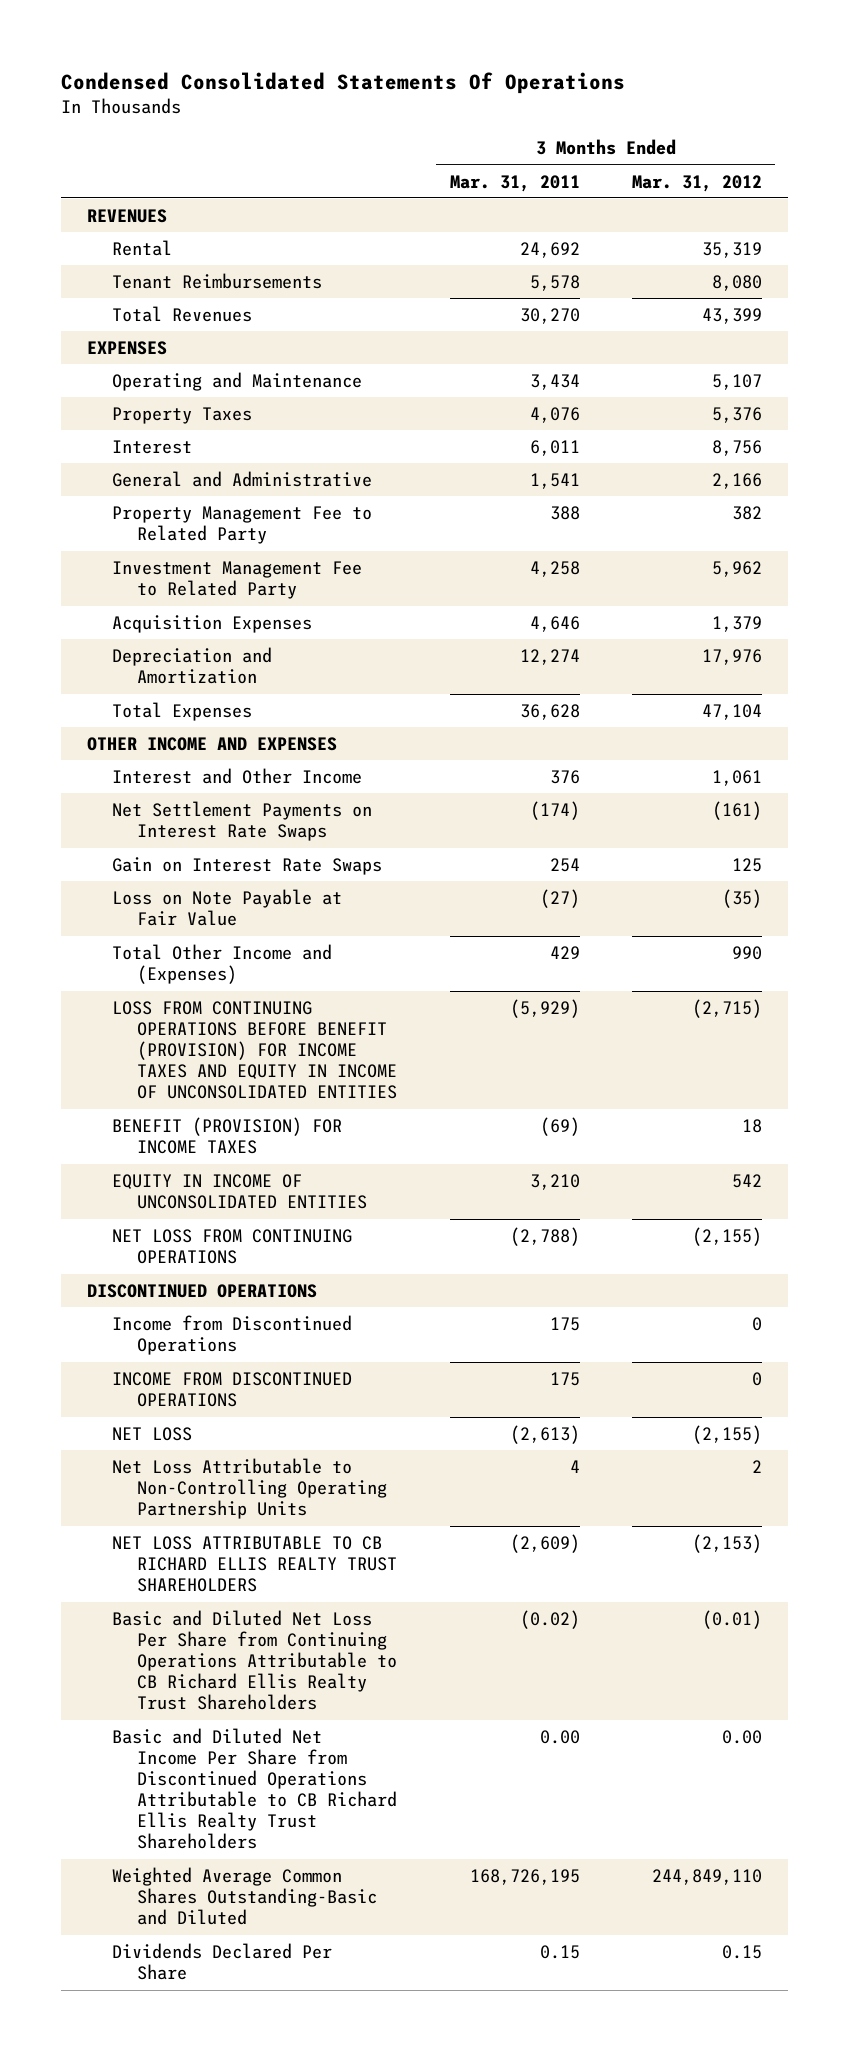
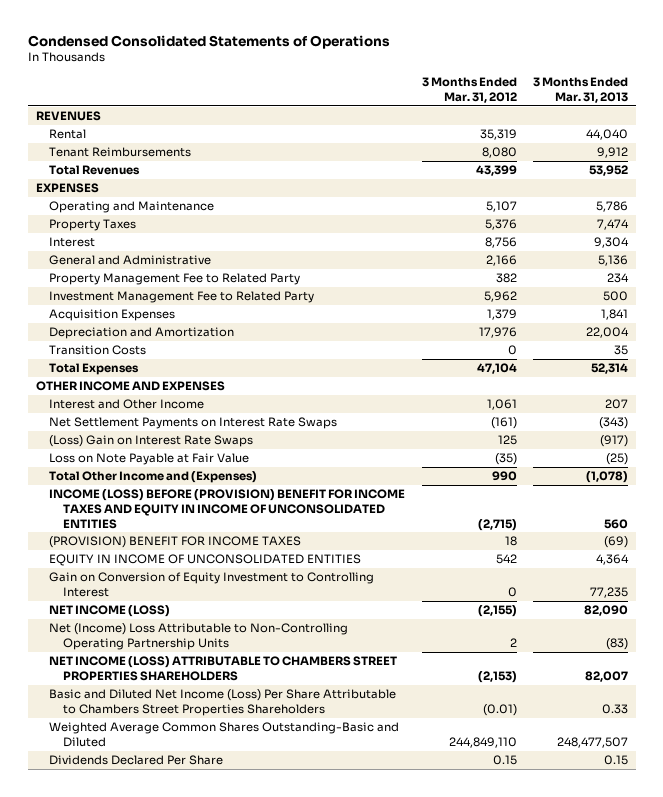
- Condensed Consolidated Statements Of Operations
+ Condensed Consolidated Statements of Operations
- | 3 Months Ended Mar. 31, 2011 | 3 Months Ended Mar. 31, 2012
+ | 3 Months Ended Mar. 31, 2012 | 3 Months Ended Mar. 31, 2013
+ Transition Costs | 0 | 35
- Gain on Interest Rate Swaps | 254 | 125
+ (Loss) Gain on Interest Rate Swaps | 125 | (917)
- LOSS FROM CONTINUING OPERATIONS BEFORE BENEFIT (PROVISION) FOR INCOME TAXES AND EQUITY IN INCOME OF UNCONSOLIDATED ENTITIES | (5,929) | (2,715)
- BENEFIT (PROVISION) FOR INCOME TAXES | (69) | 18
+ INCOME (LOSS) BEFORE (PROVISION) BENEFIT FOR INCOME TAXES AND EQUITY IN INCOME OF UNCONSOLIDATED ENTITIES | (2,715) | 560
+ (PROVISION) BENEFIT FOR INCOME TAXES | 18 | (69)
- NET LOSS FROM CONTINUING OPERATIONS | (2,788) | (2,155)
- DISCONTINUED OPERATIONS
- Income from Discontinued Operations | 175 | 0
- INCOME FROM DISCONTINUED OPERATIONS | 175 | 0
- NET LOSS | (2,613) | (2,155)
- Net Loss Attributable to Non-Controlling Operating Partnership Units | 4 | 2
- NET LOSS ATTRIBUTABLE TO CB RICHARD ELLIS REALTY TRUST SHAREHOLDERS | (2,609) | (2,153)
- Basic and Diluted Net Loss Per Share from Continuing Operations Attributable to CB Richard Ellis Realty Trust Shareholders | (0.02) | (0.01)
- Basic and Diluted Net Income Per Share from Discontinued Operations Attributable to CB Richard Ellis Realty Trust Shareholders | 0.00 | 0.00
+ Gain on Conversion of Equity Investment to Controlling Interest | 0 | 77,235
+ NET INCOME (LOSS) | (2,155) | 82,090
+ Net (Income) Loss Attributable to Non-Controlling Operating Partnership Units | 2 | (83)
+ NET INCOME (LOSS) ATTRIBUTABLE TO CHAMBERS STREET PROPERTIES SHAREHOLDERS | (2,153) | 82,007
+ Basic and Diluted Net Income (Loss) Per Share Attributable to Chambers Street Properties Shareholders | (0.01) | 0.33

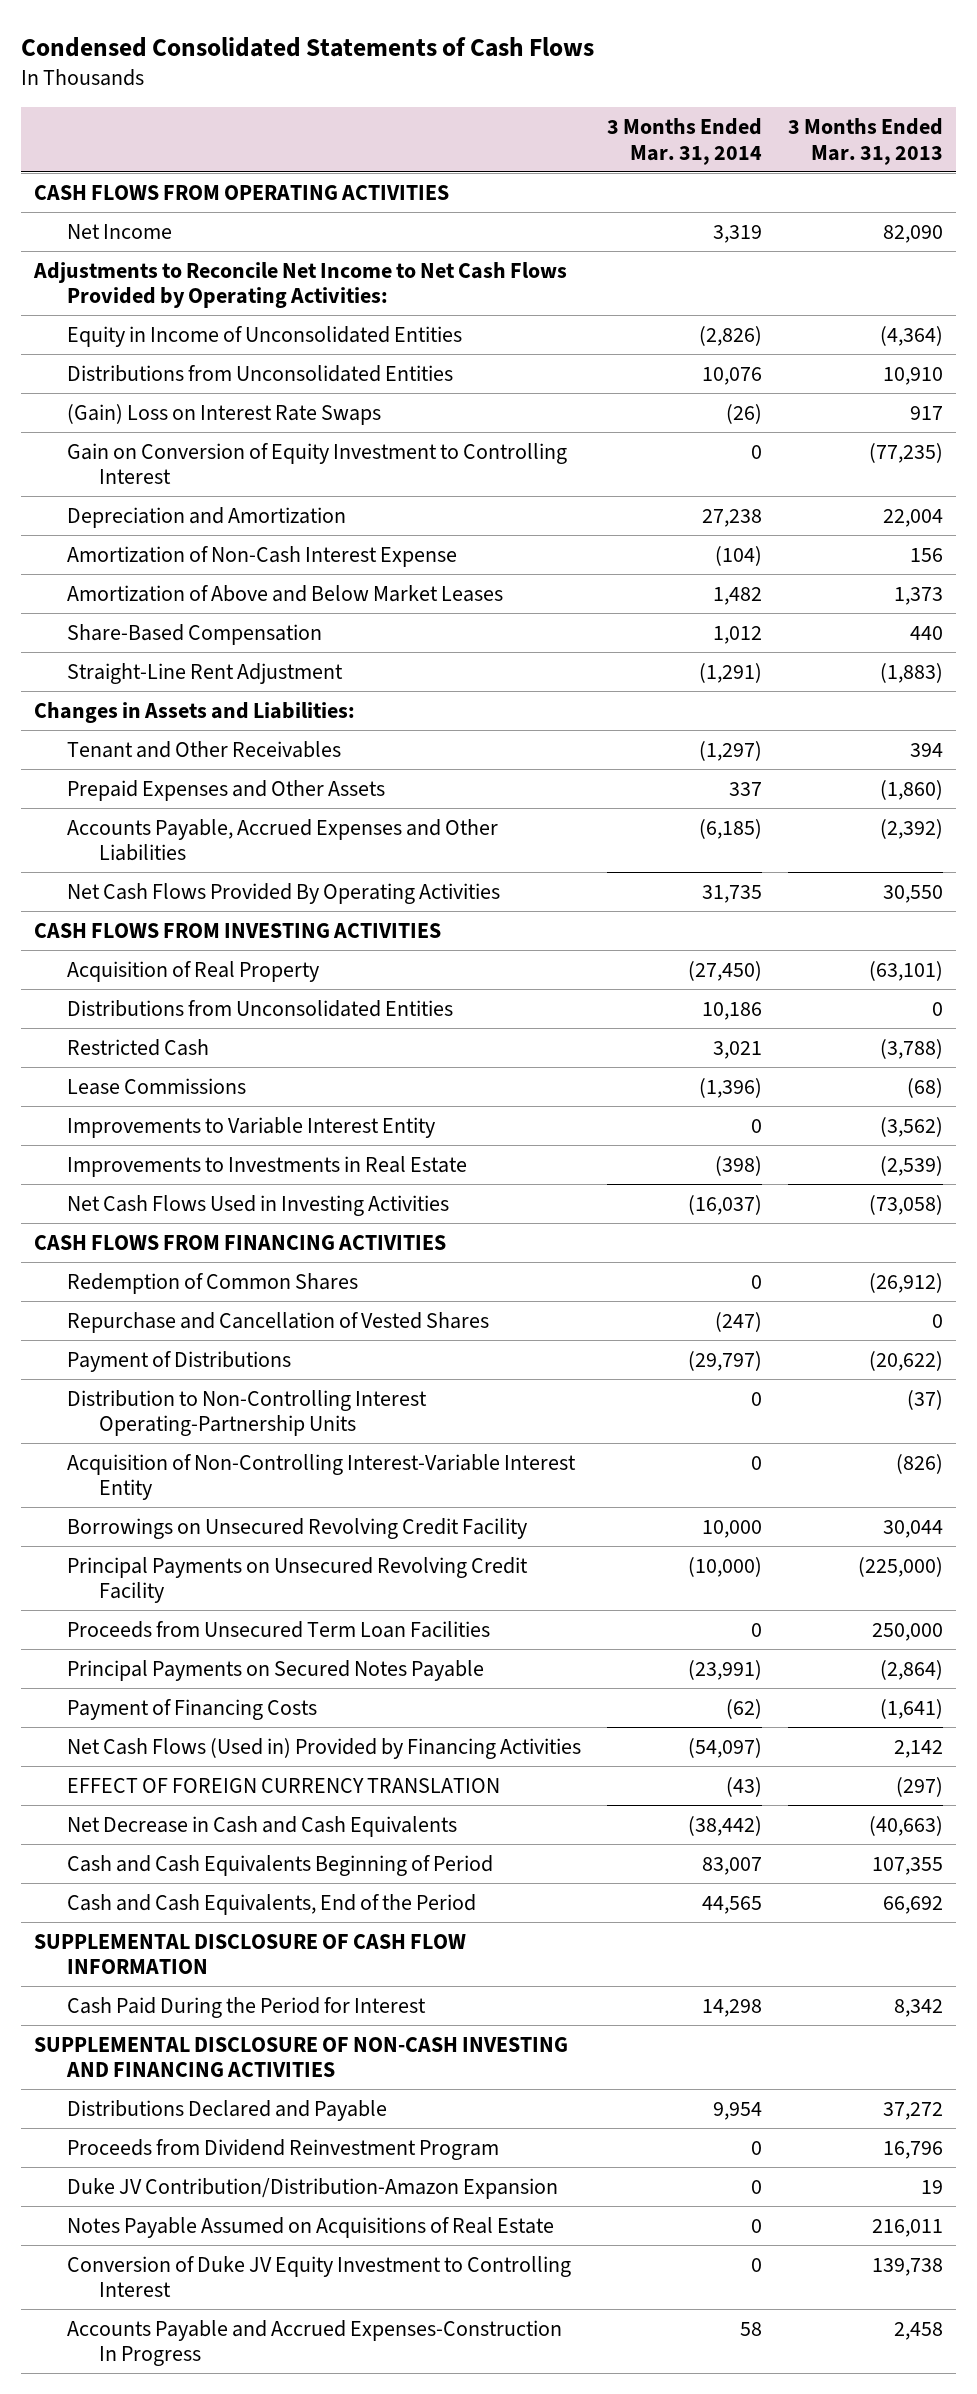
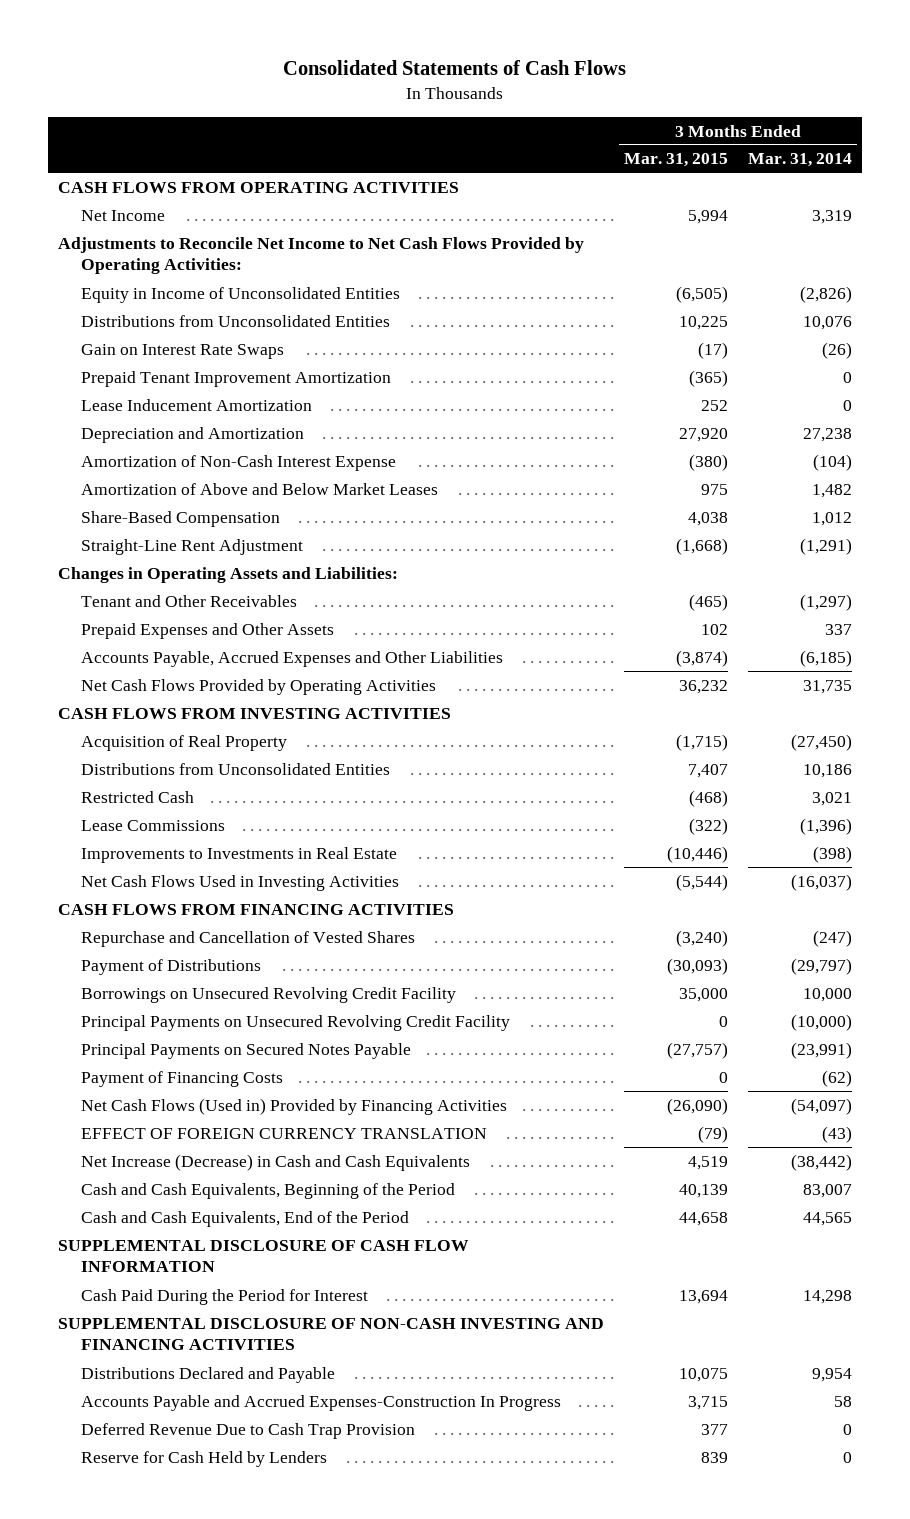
- Condensed Consolidated Statements of Cash Flows
+ Consolidated Statements of Cash Flows
- | 3 Months Ended Mar. 31, 2014 | 3 Months Ended Mar. 31, 2013
+ | 3 Months Ended Mar. 31, 2015 | 3 Months Ended Mar. 31, 2014
- (Gain) Loss on Interest Rate Swaps | (26) | 917
- Gain on Conversion of Equity Investment to Controlling Interest | 0 | (77,235)
+ Gain on Interest Rate Swaps | (17) | (26)
+ Prepaid Tenant Improvement Amortization | (365) | 0
+ Lease Inducement Amortization | 252 | 0
- Changes in Assets and Liabilities:
+ Changes in Operating Assets and Liabilities:
- Net Cash Flows Provided By Operating Activities | 31,735 | 30,550
+ Net Cash Flows Provided by Operating Activities | 36,232 | 31,735
- Improvements to Variable Interest Entity | 0 | (3,562)
- Redemption of Common Shares | 0 | (26,912)
- Distribution to Non-Controlling Interest Operating-Partnership Units | 0 | (37)
- Acquisition of Non-Controlling Interest-Variable Interest Entity | 0 | (826)
- Proceeds from Unsecured Term Loan Facilities | 0 | 250,000
- Net Decrease in Cash and Cash Equivalents | (38,442) | (40,663)
- Cash and Cash Equivalents Beginning of Period | 83,007 | 107,355
+ Net Increase (Decrease) in Cash and Cash Equivalents | 4,519 | (38,442)
+ Cash and Cash Equivalents, Beginning of the Period | 40,139 | 83,007
- Proceeds from Dividend Reinvestment Program | 0 | 16,796
- Duke JV Contribution/Distribution-Amazon Expansion | 0 | 19
- Notes Payable Assumed on Acquisitions of Real Estate | 0 | 216,011
- Conversion of Duke JV Equity Investment to Controlling Interest | 0 | 139,738
+ Deferred Revenue Due to Cash Trap Provision | 377 | 0
+ Reserve for Cash Held by Lenders | 839 | 0

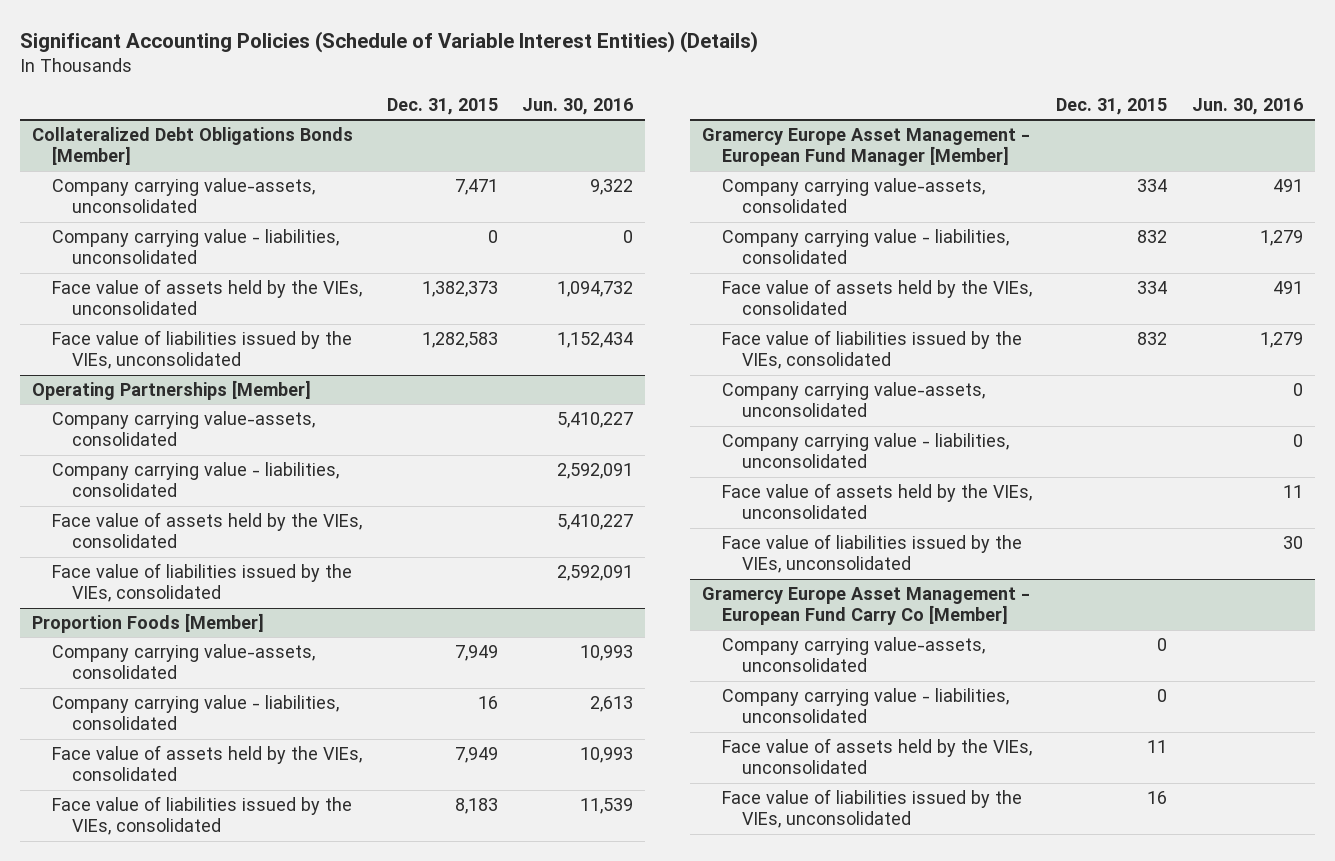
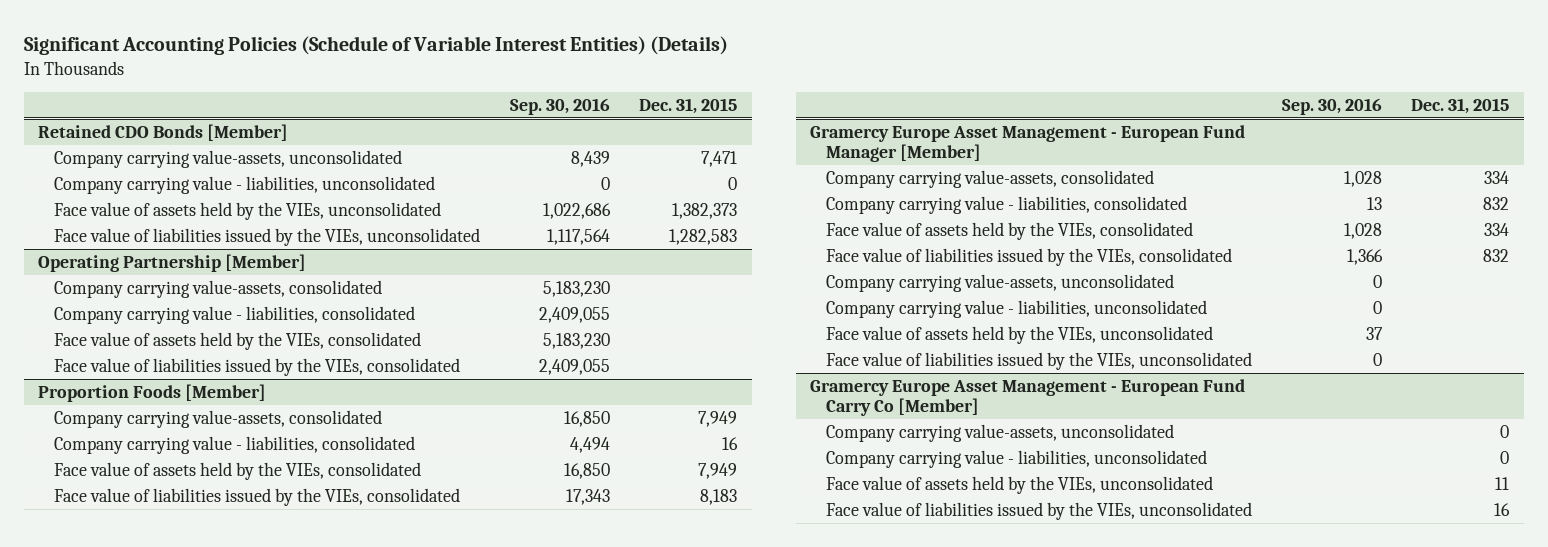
- | Dec. 31, 2015 | Jun. 30, 2016
+ | Sep. 30, 2016 | Dec. 31, 2015
- Collateralized Debt Obligations Bonds [Member]
+ Retained CDO Bonds [Member]
- Operating Partnerships [Member]
+ Operating Partnership [Member]

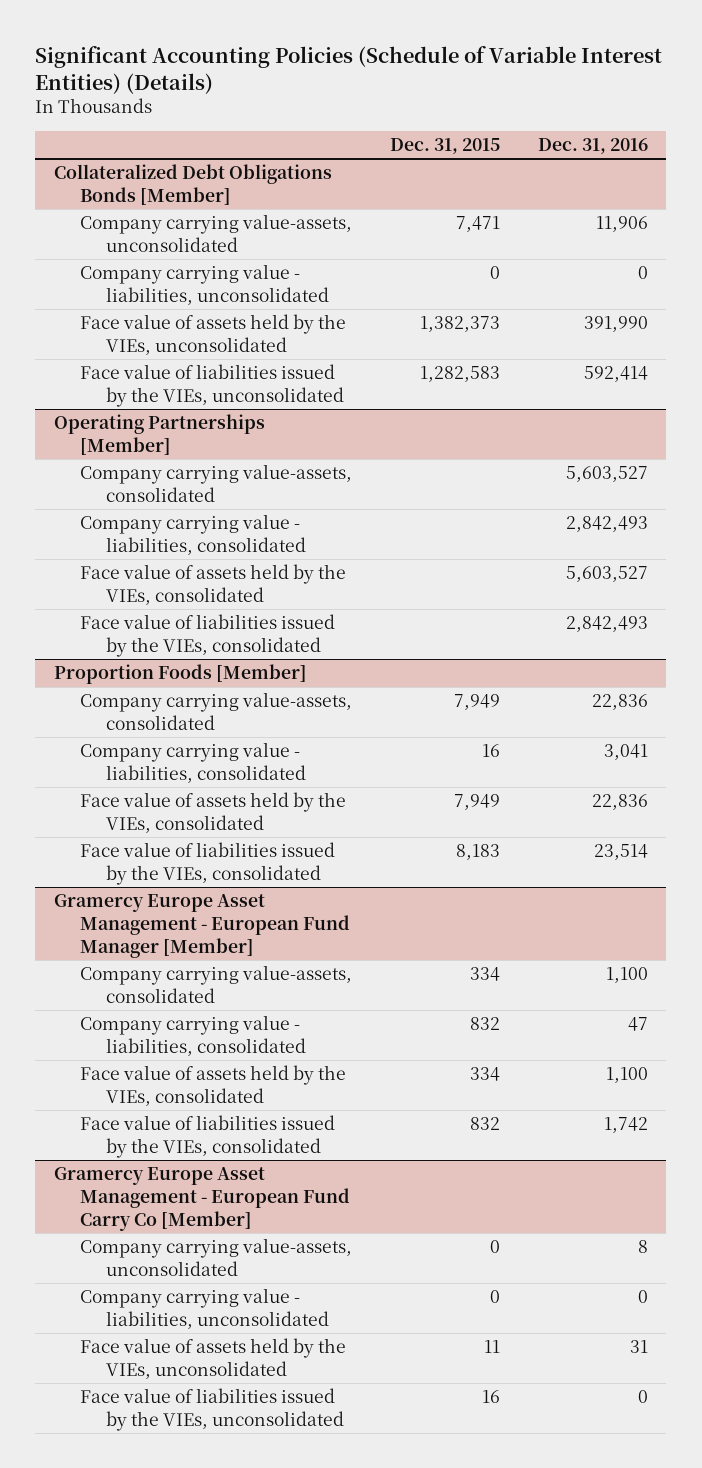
- | Sep. 30, 2016 | Dec. 31, 2015
+ | Dec. 31, 2015 | Dec. 31, 2016
- Retained CDO Bonds [Member]
+ Collateralized Debt Obligations Bonds [Member]
- Operating Partnership [Member]
+ Operating Partnerships [Member]
@ Gramercy Europe Asset Management - European Fund Manager [Member]
- Company carrying value-assets, unconsolidated | 0 |
- Company carrying value - liabilities, unconsolidated | 0 |
- Face value of assets held by the VIEs, unconsolidated | 37 |
- Face value of liabilities issued by the VIEs, unconsolidated | 0 |

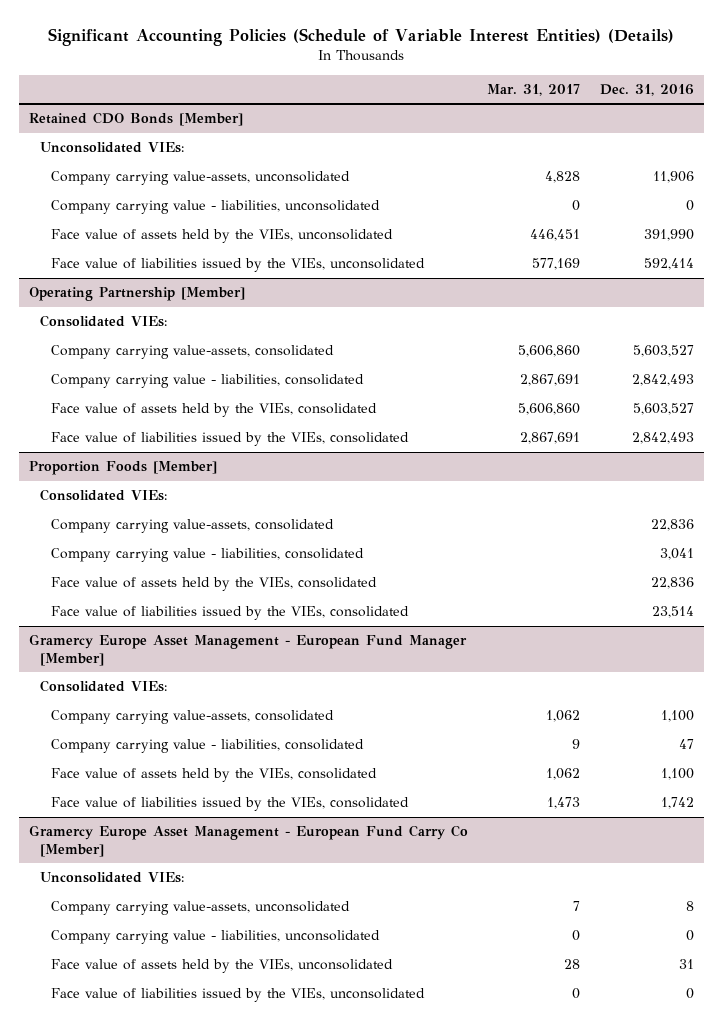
- | Dec. 31, 2015 | Dec. 31, 2016
+ | Mar. 31, 2017 | Dec. 31, 2016
- Collateralized Debt Obligations Bonds [Member]
+ Retained CDO Bonds [Member]
+ Unconsolidated VIEs:
- Operating Partnerships [Member]
+ Operating Partnership [Member]
+ Consolidated VIEs:
@ Proportion Foods [Member]
+ Consolidated VIEs:
@ Gramercy Europe Asset Management - European Fund Manager [Member]
+ Consolidated VIEs:
@ Gramercy Europe Asset Management - European Fund Carry Co [Member]
+ Unconsolidated VIEs:

